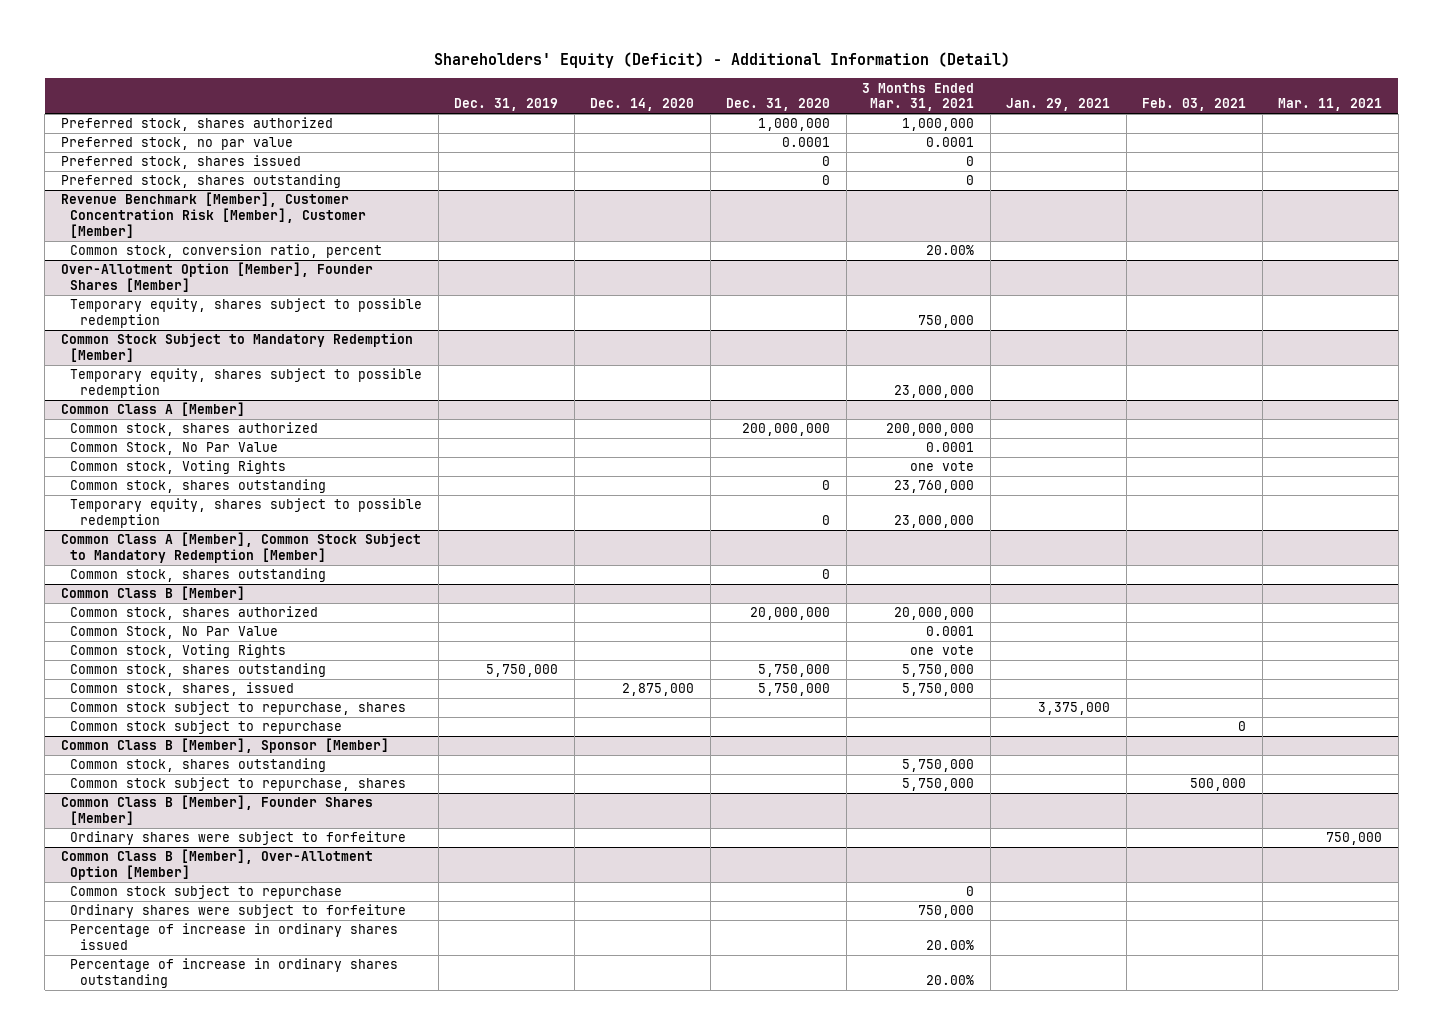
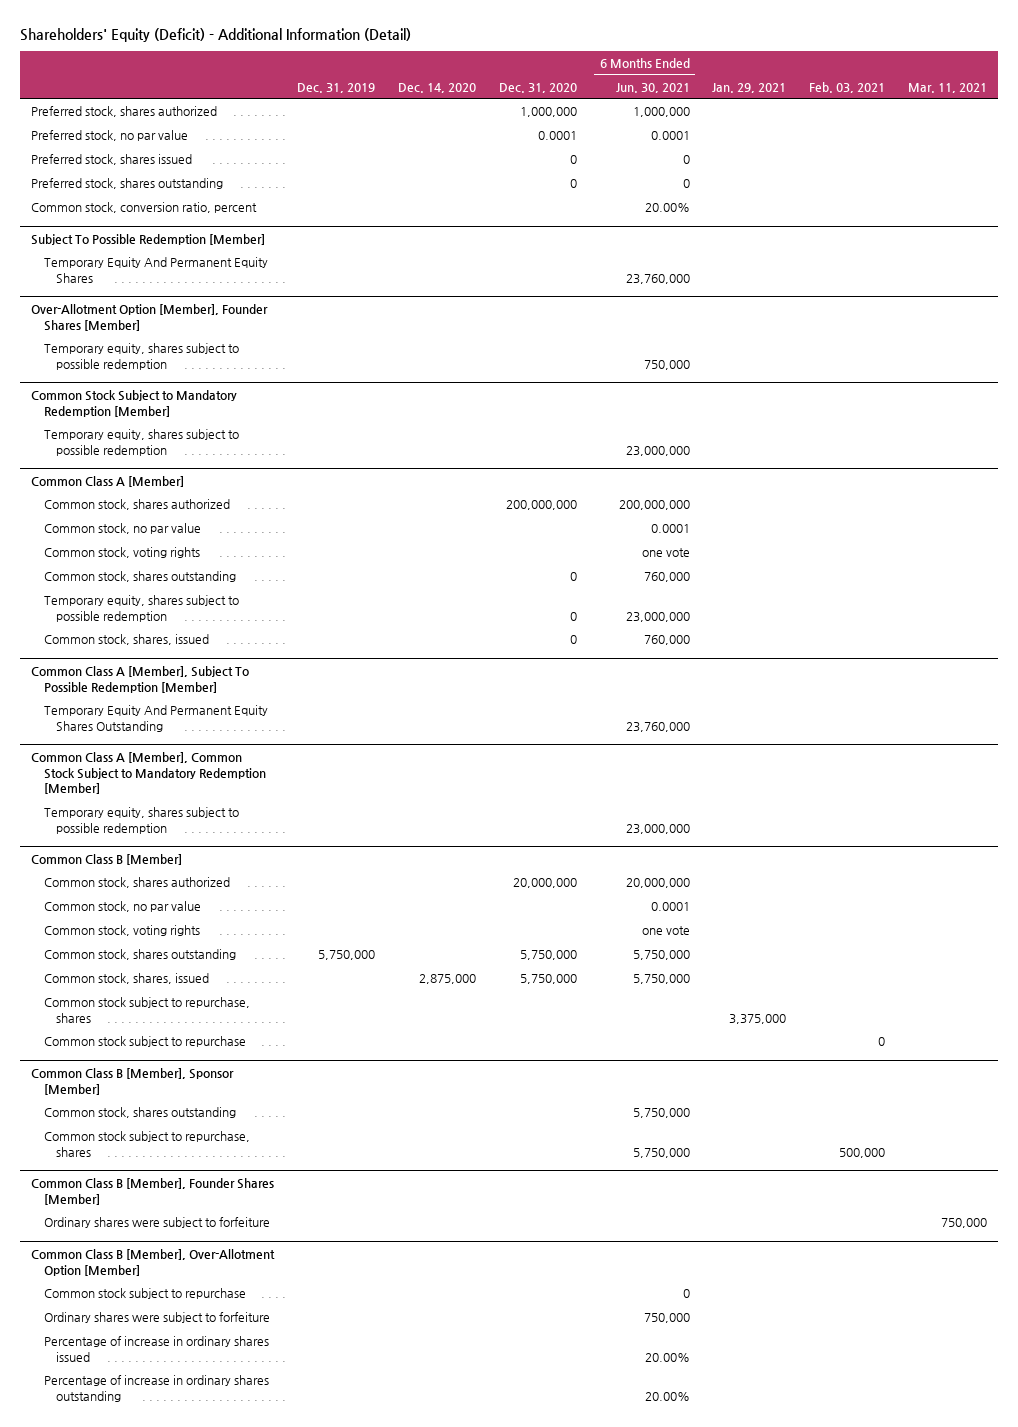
- | Dec. 31, 2019 | Dec. 14, 2020 | Dec. 31, 2020 | 3 Months Ended Mar. 31, 2021 | Jan. 29, 2021 | Feb. 03, 2021 | Mar. 11, 2021
+ | Dec. 31, 2019 | Dec. 14, 2020 | Dec. 31, 2020 | 6 Months Ended Jun. 30, 2021 | Jan. 29, 2021 | Feb. 03, 2021 | Mar. 11, 2021
- Revenue Benchmark [Member], Customer Concentration Risk [Member], Customer [Member]
- Common stock, conversion ratio, percent | | | | 20.00% | | |
+ Common stock, conversion ratio, percent | | | | 20.00% | | |
+ Subject To Possible Redemption [Member]
+ Temporary Equity And Permanent Equity Shares | | | | 23,760,000 | | |
@ Common Class A [Member]
- Common Stock, No Par Value | | | | 0.0001 | | |
- Common stock, Voting Rights | | | | one vote | | |
+ Common stock, no par value | | | | 0.0001 | | |
+ Common stock, voting rights | | | | one vote | | |
+ Common stock, shares, issued | | | 0 | 760,000 | | |
+ Common Class A [Member], Subject To Possible Redemption [Member]
+ Temporary Equity And Permanent Equity Shares Outstanding | | | | 23,760,000 | | |
@ Common Class A [Member], Common Stock Subject to Mandatory Redemption [Member]
- Common stock, shares outstanding | | | 0 | | | |
+ Temporary equity, shares subject to possible redemption | | | | 23,000,000 | | |
@ Common Class B [Member]
- Common Stock, No Par Value | | | | 0.0001 | | |
- Common stock, Voting Rights | | | | one vote | | |
+ Common stock, no par value | | | | 0.0001 | | |
+ Common stock, voting rights | | | | one vote | | |

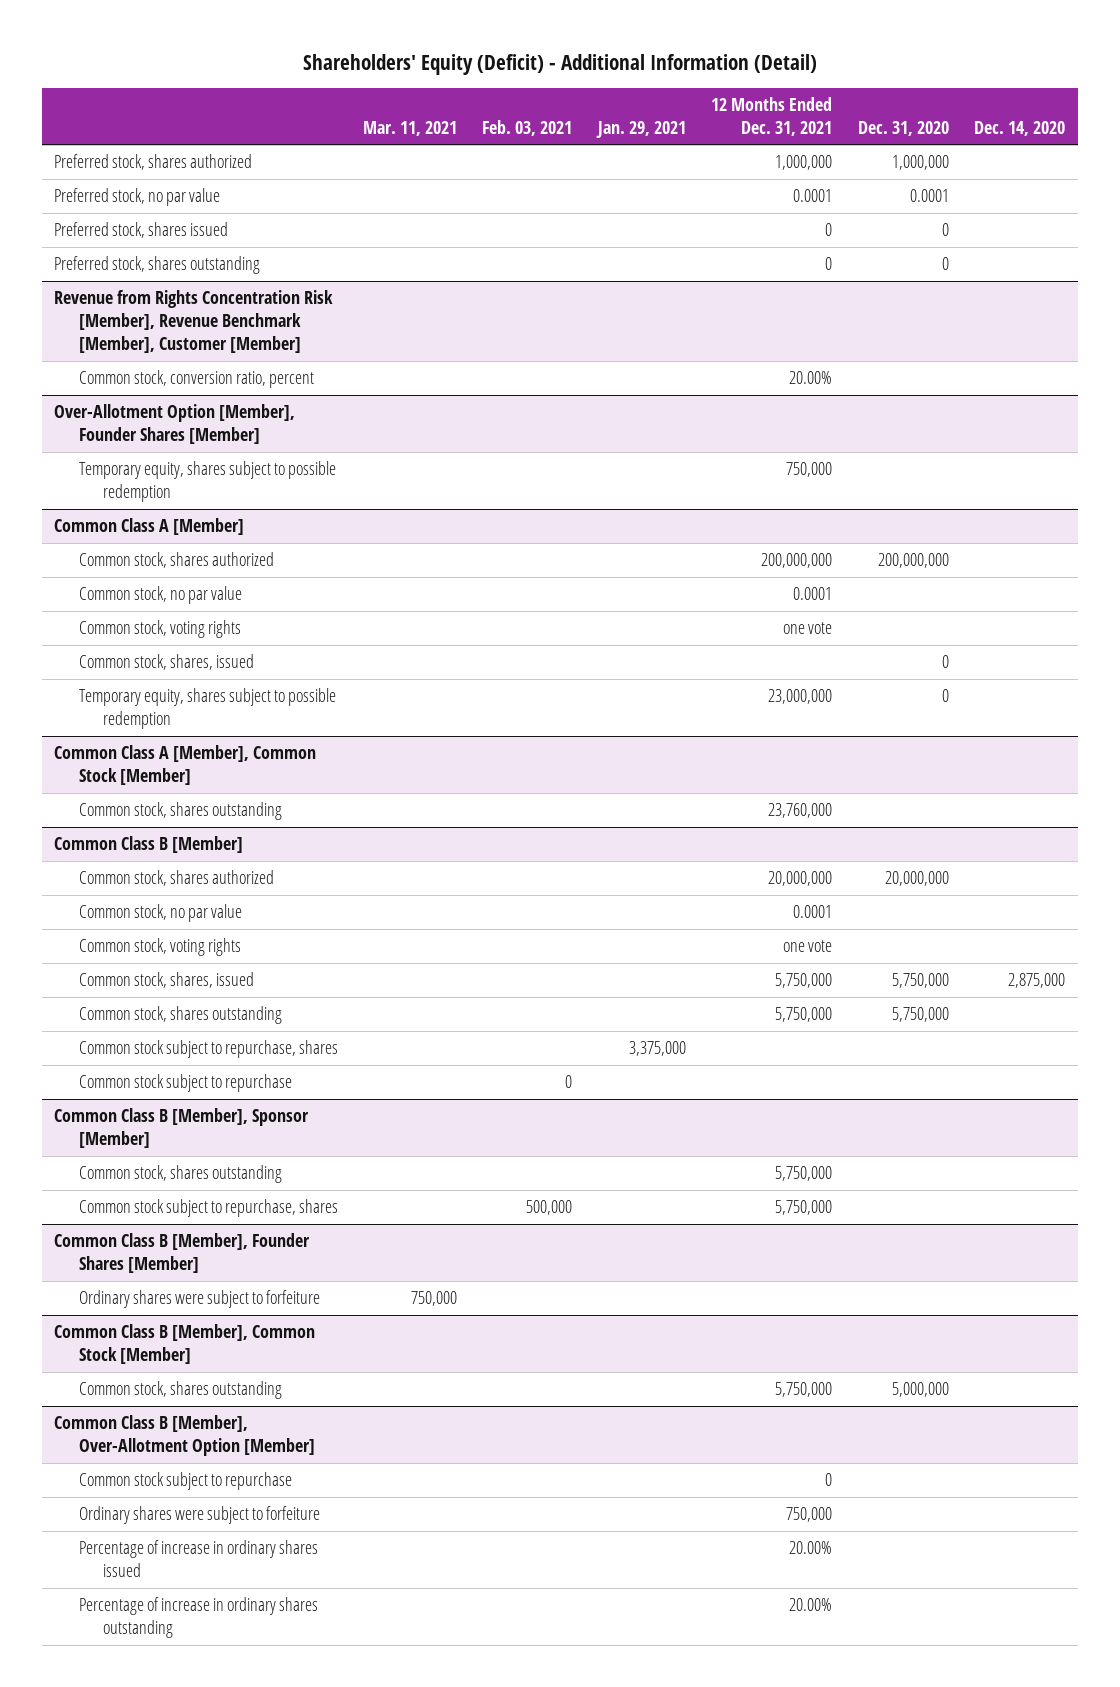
- | Dec. 31, 2019 | Dec. 14, 2020 | Dec. 31, 2020 | 6 Months Ended Jun. 30, 2021 | Jan. 29, 2021 | Feb. 03, 2021 | Mar. 11, 2021
+ | Mar. 11, 2021 | Feb. 03, 2021 | Jan. 29, 2021 | 12 Months Ended Dec. 31, 2021 | Dec. 31, 2020 | Dec. 14, 2020
- Common stock, conversion ratio, percent | | | | 20.00% | | |
- Subject To Possible Redemption [Member]
- Temporary Equity And Permanent Equity Shares | | | | 23,760,000 | | |
+ Revenue from Rights Concentration Risk [Member], Revenue Benchmark [Member], Customer [Member]
+ Common stock, conversion ratio, percent | | | | 20.00% | |
- Common Stock Subject to Mandatory Redemption [Member]
- Temporary equity, shares subject to possible redemption | | | | 23,000,000 | | |
@ Common Class A [Member]
- Common stock, shares outstanding | | | 0 | 760,000 | | |
- Common Class A [Member], Subject To Possible Redemption [Member]
- Temporary Equity And Permanent Equity Shares Outstanding | | | | 23,760,000 | | |
- Common Class A [Member], Common Stock Subject to Mandatory Redemption [Member]
- Temporary equity, shares subject to possible redemption | | | | 23,000,000 | | |
@ Common Class A [Member]
moved down: Temporary equity, shares subject to possible redemption | | | | 23,000,000 | 0 |
+ Common Class A [Member], Common Stock [Member]
+ Common stock, shares outstanding | | | | 23,760,000 | |
@ Common Class B [Member]
moved down: Common stock, shares outstanding | | | | 5,750,000 | 5,750,000 |
+ Common Class B [Member], Common Stock [Member]
+ Common stock, shares outstanding | | | | 5,750,000 | 5,000,000 |

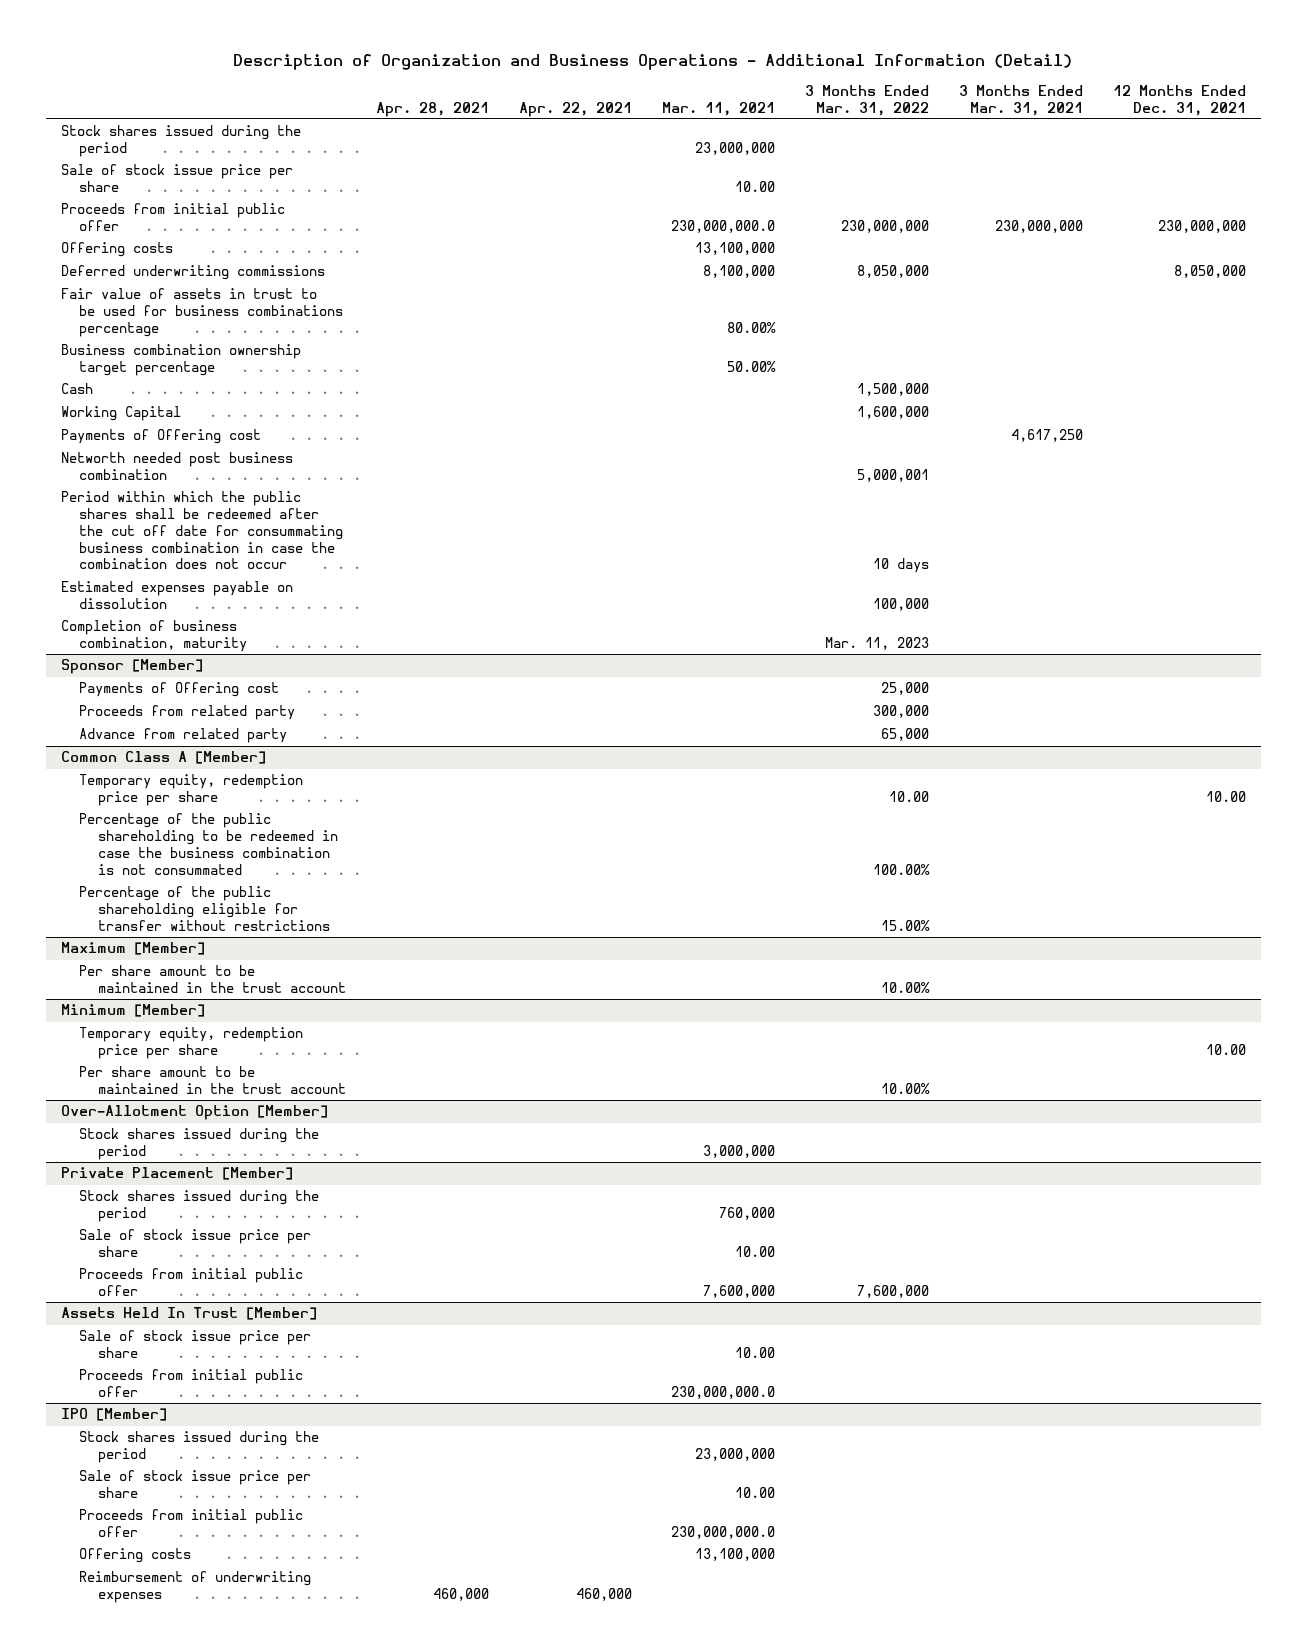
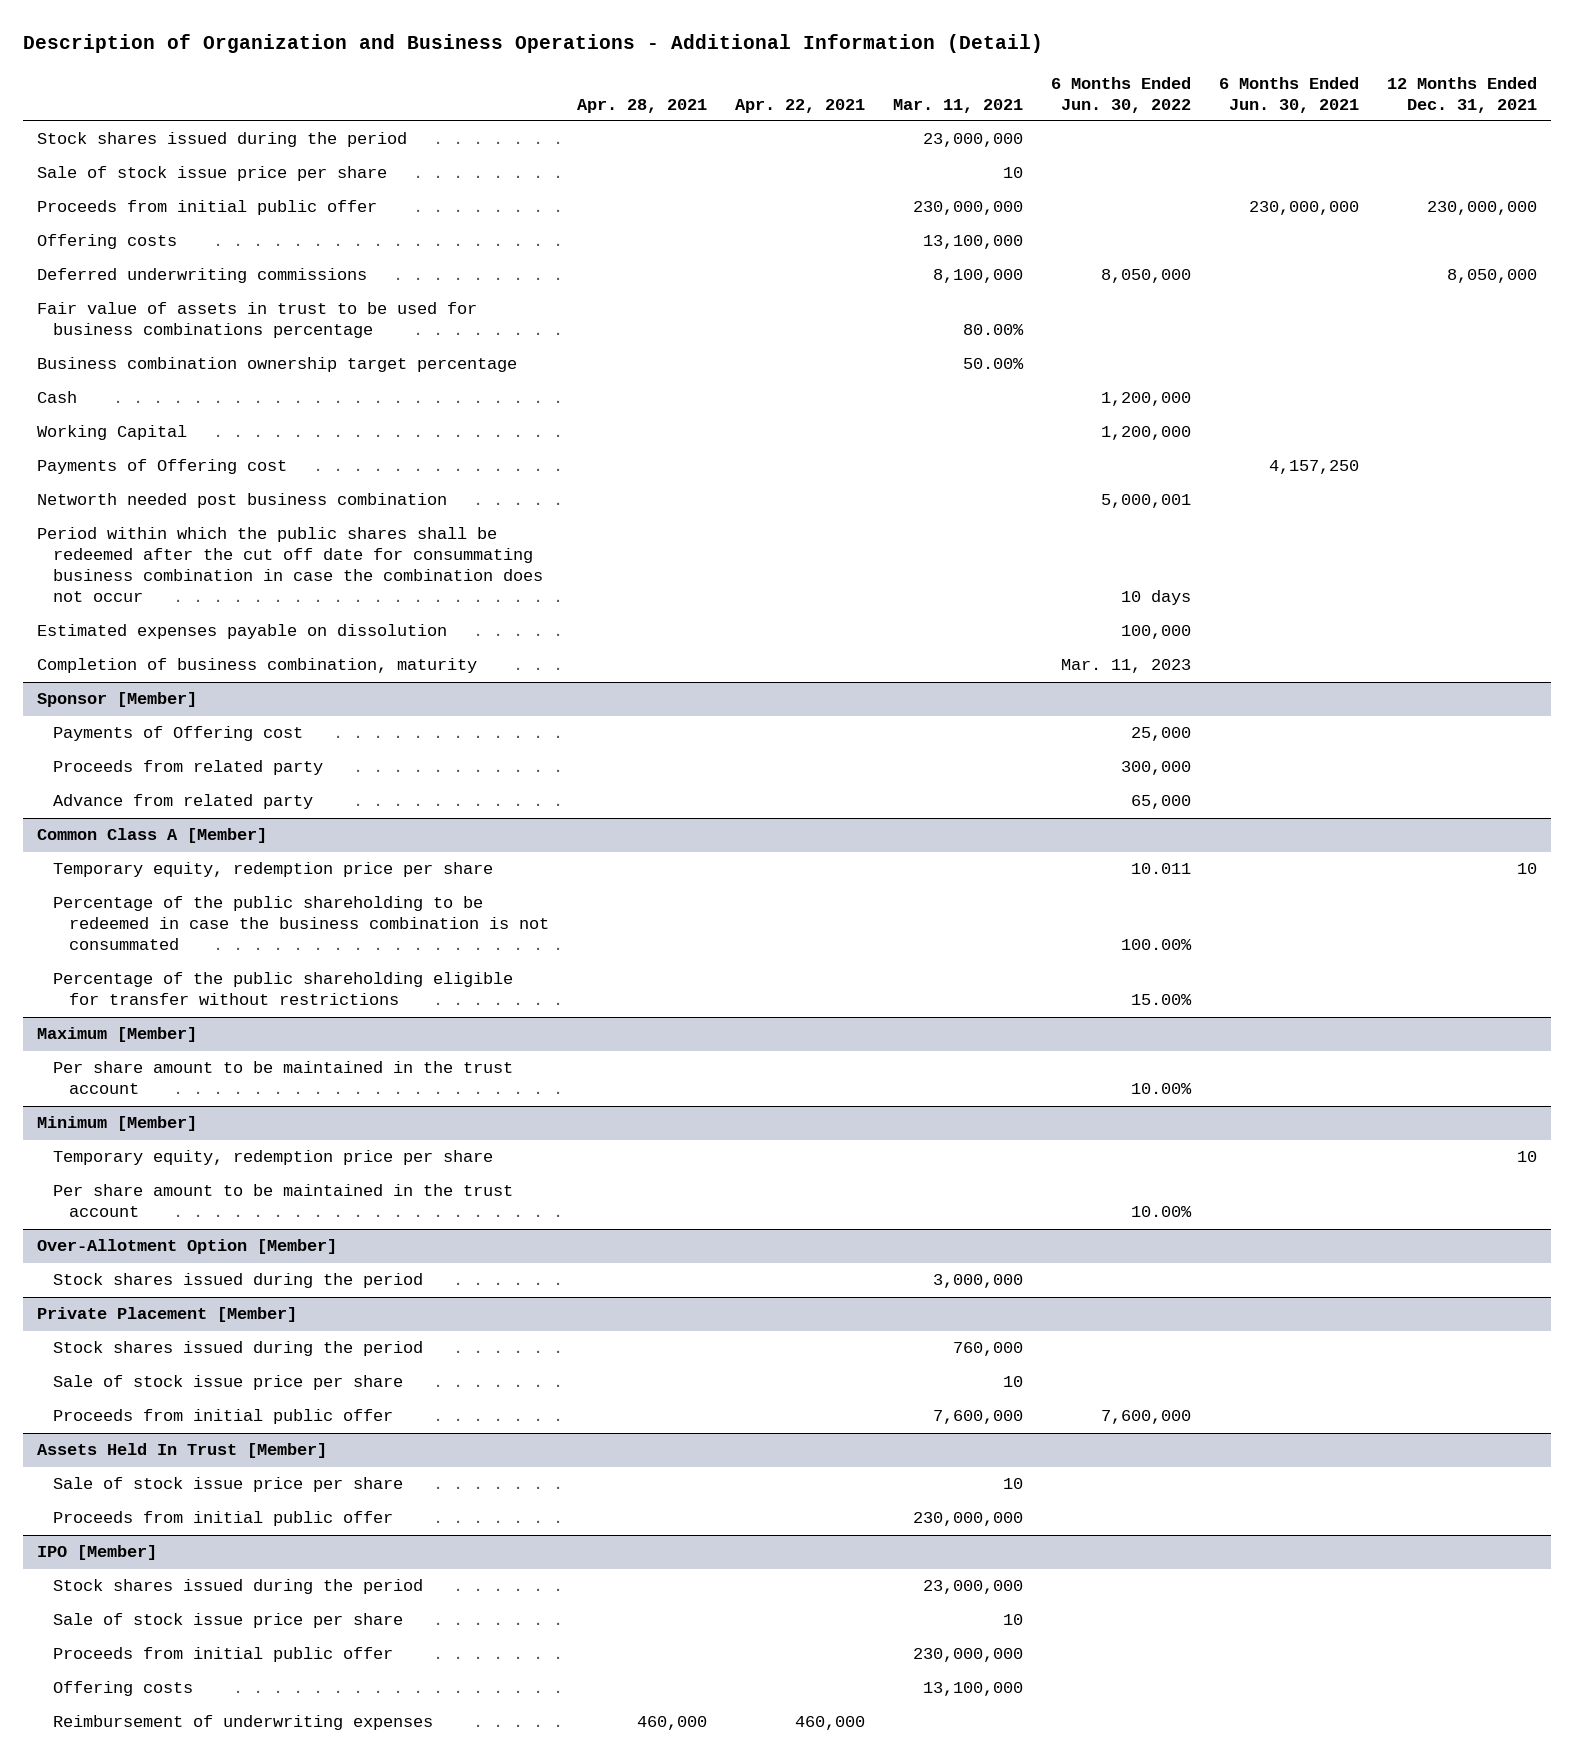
- | Apr. 28, 2021 | Apr. 22, 2021 | Mar. 11, 2021 | 3 Months Ended Mar. 31, 2022 | 3 Months Ended Mar. 31, 2021 | 12 Months Ended Dec. 31, 2021
+ | Apr. 28, 2021 | Apr. 22, 2021 | Mar. 11, 2021 | 6 Months Ended Jun. 30, 2022 | 6 Months Ended Jun. 30, 2021 | 12 Months Ended Dec. 31, 2021
- Sale of stock issue price per share | | | 10.00 | | |
- Proceeds from initial public offer | | | 230,000,000.0 | 230,000,000 | 230,000,000 | 230,000,000
+ Sale of stock issue price per share | | | 10 | | |
+ Proceeds from initial public offer | | | 230,000,000 | | 230,000,000 | 230,000,000
@ Common Class A [Member]
- Temporary equity, redemption price per share | | | | 10.00 | | 10.00
+ Temporary equity, redemption price per share | | | | 10.011 | | 10
@ Minimum [Member]
- Temporary equity, redemption price per share | | | | | | 10.00
+ Temporary equity, redemption price per share | | | | | | 10
@ Private Placement [Member]
- Sale of stock issue price per share | | | 10.00 | | |
+ Sale of stock issue price per share | | | 10 | | |
@ Assets Held In Trust [Member]
- Sale of stock issue price per share | | | 10.00 | | |
- Proceeds from initial public offer | | | 230,000,000.0 | | |
+ Sale of stock issue price per share | | | 10 | | |
+ Proceeds from initial public offer | | | 230,000,000 | | |
@ IPO [Member]
- Sale of stock issue price per share | | | 10.00 | | |
- Proceeds from initial public offer | | | 230,000,000.0 | | |
+ Sale of stock issue price per share | | | 10 | | |
+ Proceeds from initial public offer | | | 230,000,000 | | |

